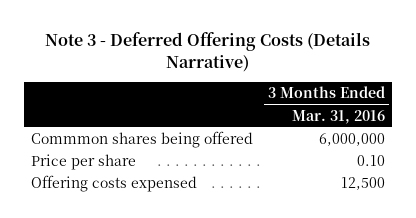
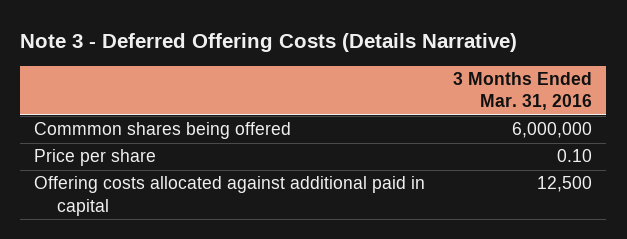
- Offering costs expensed | 12,500
+ Offering costs allocated against additional paid in capital | 12,500

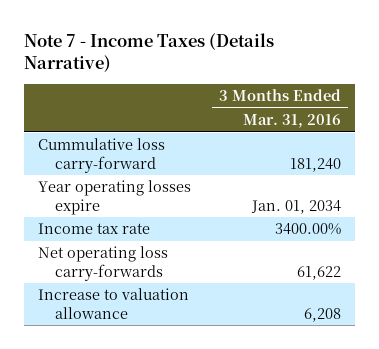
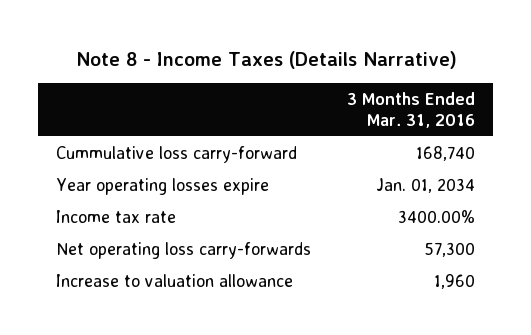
- Note 7 - Income Taxes (Details Narrative)
+ Note 8 - Income Taxes (Details Narrative)
- Cummulative loss carry-forward | 181,240
+ Cummulative loss carry-forward | 168,740
- Net operating loss carry-forwards | 61,622
- Increase to valuation allowance | 6,208
+ Net operating loss carry-forwards | 57,300
+ Increase to valuation allowance | 1,960

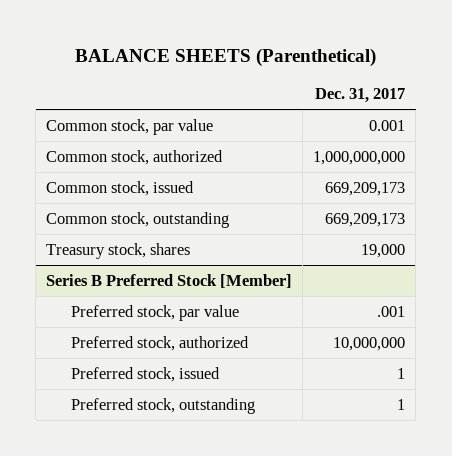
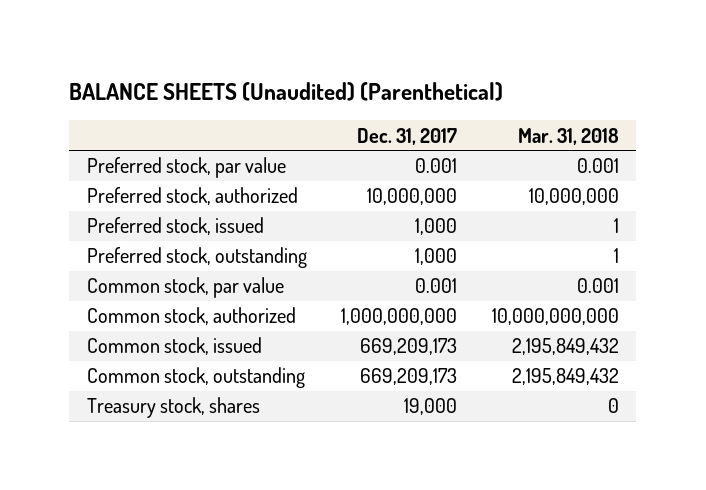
- BALANCE SHEETS (Parenthetical)
+ BALANCE SHEETS (Unaudited) (Parenthetical)
- | Dec. 31, 2017
+ | Dec. 31, 2017 | Mar. 31, 2018
+ Preferred stock, par value | 0.001 | 0.001
+ Preferred stock, authorized | 10,000,000 | 10,000,000
+ Preferred stock, issued | 1,000 | 1
+ Preferred stock, outstanding | 1,000 | 1
- Series B Preferred Stock [Member]
- Preferred stock, par value | .001
- Preferred stock, authorized | 10,000,000
- Preferred stock, issued | 1
- Preferred stock, outstanding | 1

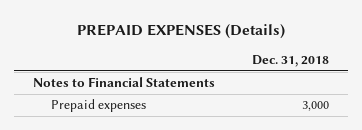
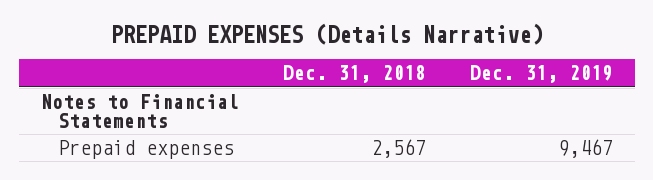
- PREPAID EXPENSES (Details)
+ PREPAID EXPENSES (Details Narrative)
- | Dec. 31, 2018
+ | Dec. 31, 2018 | Dec. 31, 2019
- Prepaid expenses | 3,000
+ Prepaid expenses | 2,567 | 9,467

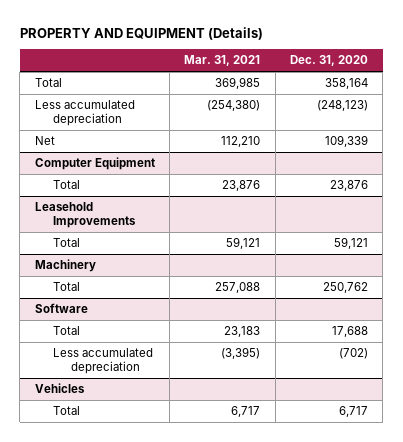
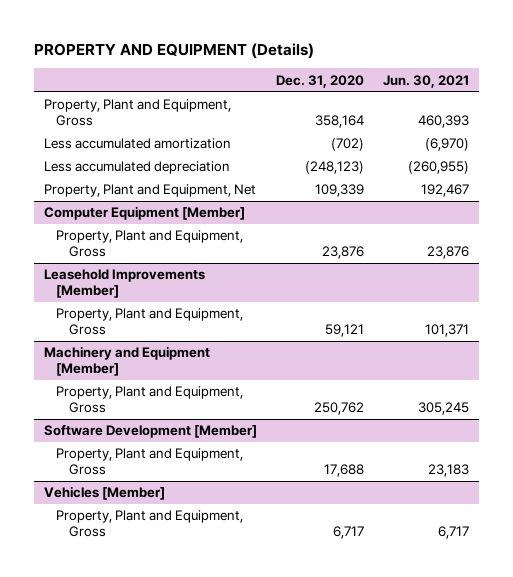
- | Mar. 31, 2021 | Dec. 31, 2020
+ | Dec. 31, 2020 | Jun. 30, 2021
- Total | 369,985 | 358,164
+ Property, Plant and Equipment, Gross | 358,164 | 460,393
+ Less accumulated amortization | (702) | (6,970)
- Net | 112,210 | 109,339
- Computer Equipment
- Total | 23,876 | 23,876
- Leasehold Improvements
- Total | 59,121 | 59,121
- Machinery
- Total | 257,088 | 250,762
- Software
- Total | 23,183 | 17,688
- Less accumulated depreciation | (3,395) | (702)
- Vehicles
- Total | 6,717 | 6,717
+ Property, Plant and Equipment, Net | 109,339 | 192,467
+ Computer Equipment [Member]
+ Property, Plant and Equipment, Gross | 23,876 | 23,876
+ Leasehold Improvements [Member]
+ Property, Plant and Equipment, Gross | 59,121 | 101,371
+ Machinery and Equipment [Member]
+ Property, Plant and Equipment, Gross | 250,762 | 305,245
+ Software Development [Member]
+ Property, Plant and Equipment, Gross | 17,688 | 23,183
+ Vehicles [Member]
+ Property, Plant and Equipment, Gross | 6,717 | 6,717

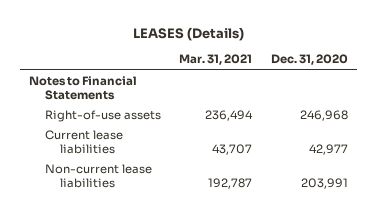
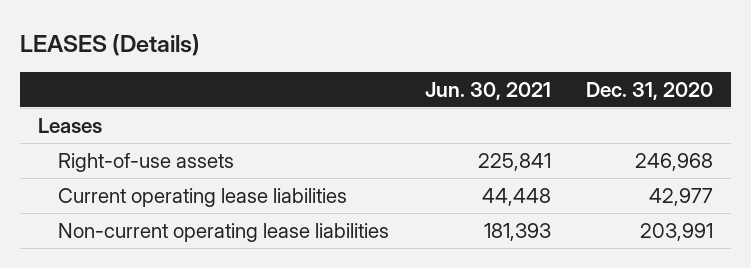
- | Mar. 31, 2021 | Dec. 31, 2020
+ | Jun. 30, 2021 | Dec. 31, 2020
- Notes to Financial Statements
+ Leases
- Current lease liabilities | 43,707 | 42,977
- Non-current lease liabilities | 192,787 | 203,991
+ Current operating lease liabilities | 44,448 | 42,977
+ Non-current operating lease liabilities | 181,393 | 203,991

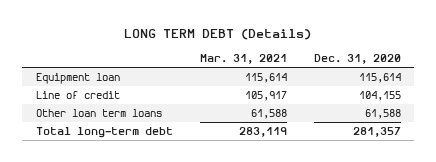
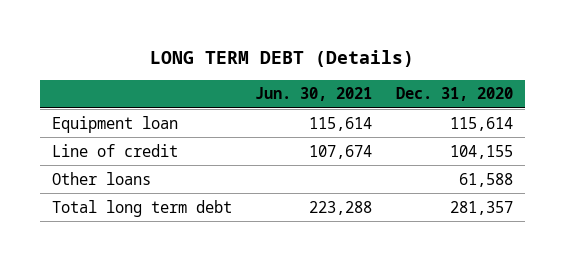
- | Mar. 31, 2021 | Dec. 31, 2020
+ | Jun. 30, 2021 | Dec. 31, 2020
- Other loan term loans | 61,588 | 61,588
- Total long-term debt | 283,119 | 281,357
+ Other loans | | 61,588
+ Total long term debt | 223,288 | 281,357

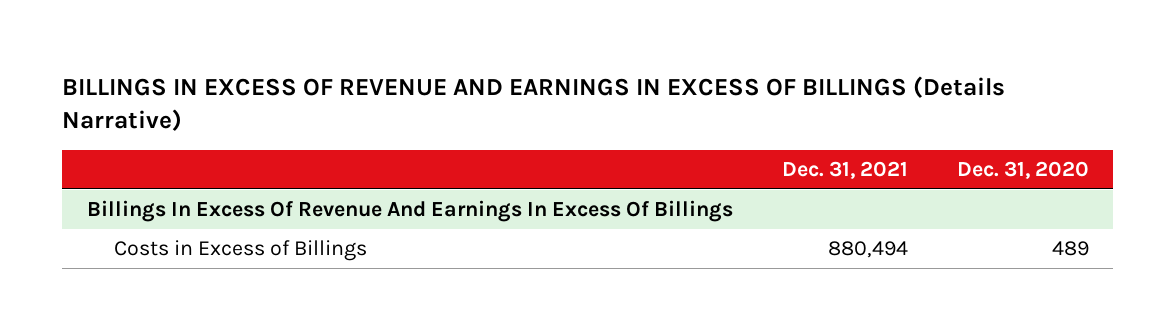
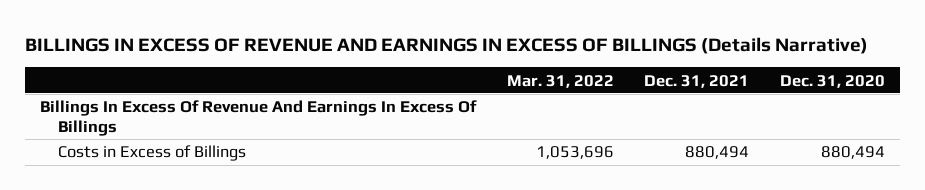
- | Dec. 31, 2021 | Dec. 31, 2020
+ | Mar. 31, 2022 | Dec. 31, 2021 | Dec. 31, 2020
- Costs in Excess of Billings | 880,494 | 489
+ Costs in Excess of Billings | 1,053,696 | 880,494 | 880,494

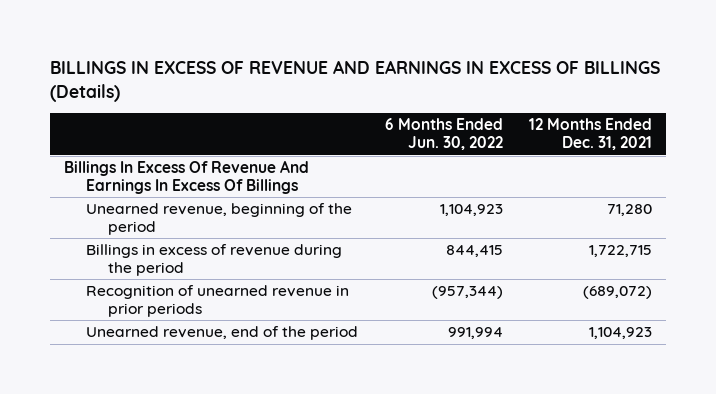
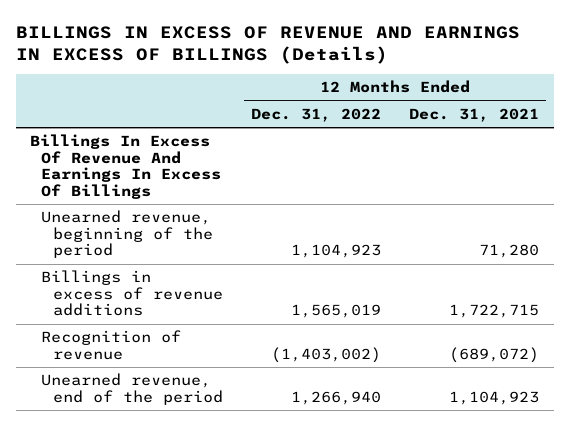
- | 6 Months Ended Jun. 30, 2022 | 12 Months Ended Dec. 31, 2021
+ | 12 Months Ended Dec. 31, 2022 | 12 Months Ended Dec. 31, 2021
- Billings in excess of revenue during the period | 844,415 | 1,722,715
- Recognition of unearned revenue in prior periods | (957,344) | (689,072)
+ Billings in excess of revenue additions | 1,565,019 | 1,722,715
+ Recognition of revenue | (1,403,002) | (689,072)

